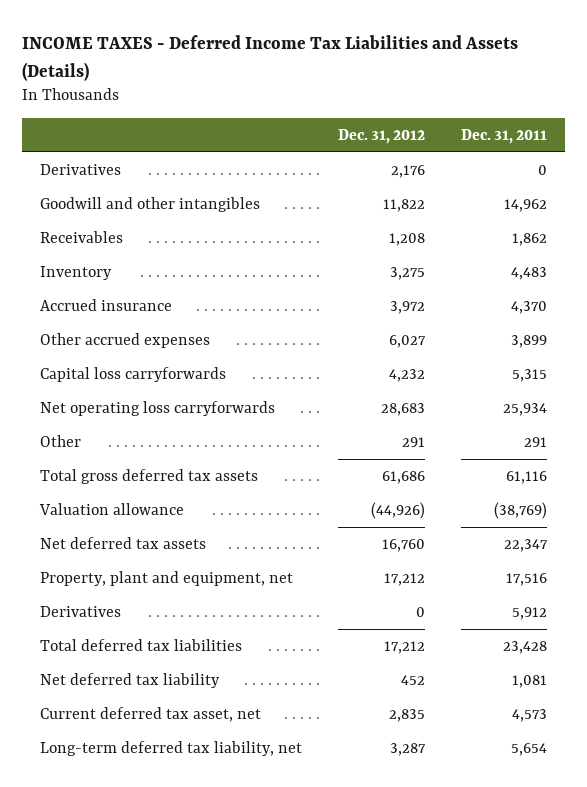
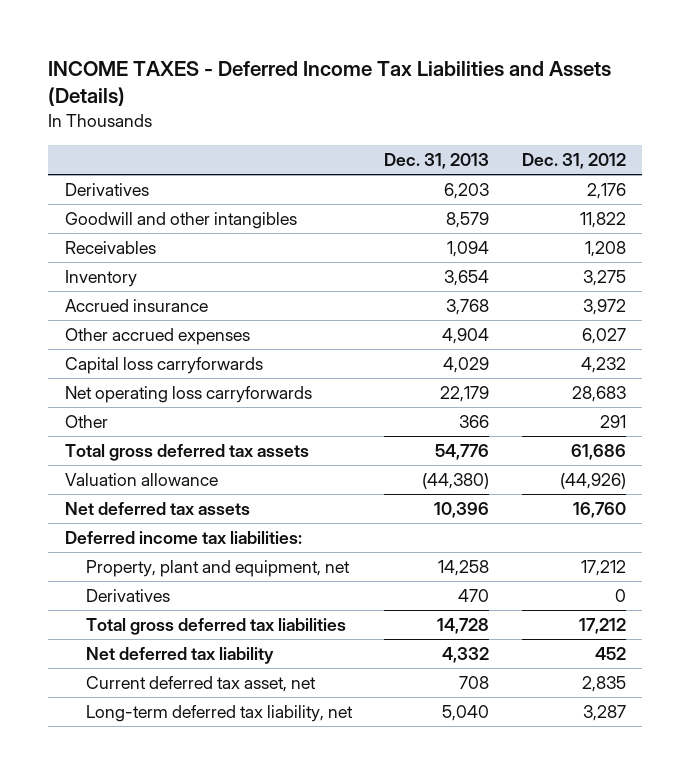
- | Dec. 31, 2012 | Dec. 31, 2011
+ | Dec. 31, 2013 | Dec. 31, 2012
+ Deferred income tax liabilities:
- Total deferred tax liabilities | 17,212 | 23,428
+ Total gross deferred tax liabilities | 14,728 | 17,212

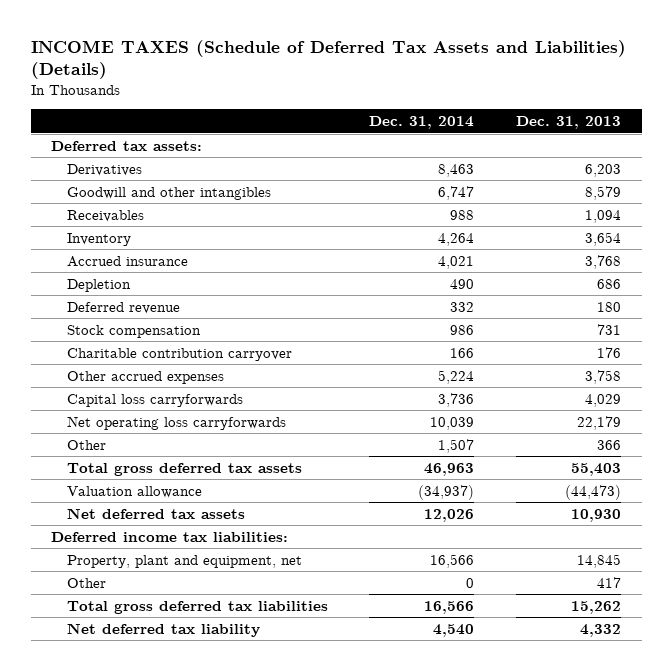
- INCOME TAXES - Deferred Income Tax Liabilities and Assets (Details)
+ INCOME TAXES (Schedule of Deferred Tax Assets and Liabilities) (Details)
- | Dec. 31, 2013 | Dec. 31, 2012
+ | Dec. 31, 2014 | Dec. 31, 2013
+ Deferred tax assets:
- Other accrued expenses | 4,904 | 6,027
+ Depletion | 490 | 686
+ Deferred revenue | 332 | 180
+ Stock compensation | 986 | 731
+ Charitable contribution carryover | 166 | 176
+ Other accrued expenses | 5,224 | 3,758
- Total gross deferred tax assets | 54,776 | 61,686
- Valuation allowance | (44,380) | (44,926)
- Net deferred tax assets | 10,396 | 16,760
+ Total gross deferred tax assets | 46,963 | 55,403
+ Valuation allowance | (34,937) | (44,473)
+ Net deferred tax assets | 12,026 | 10,930
- Property, plant and equipment, net | 14,258 | 17,212
- Derivatives | 470 | 0
- Total gross deferred tax liabilities | 14,728 | 17,212
+ Property, plant and equipment, net | 16,566 | 14,845
+ Other | 0 | 417
+ Total gross deferred tax liabilities | 16,566 | 15,262
- Current deferred tax asset, net | 708 | 2,835
- Long-term deferred tax liability, net | 5,040 | 3,287

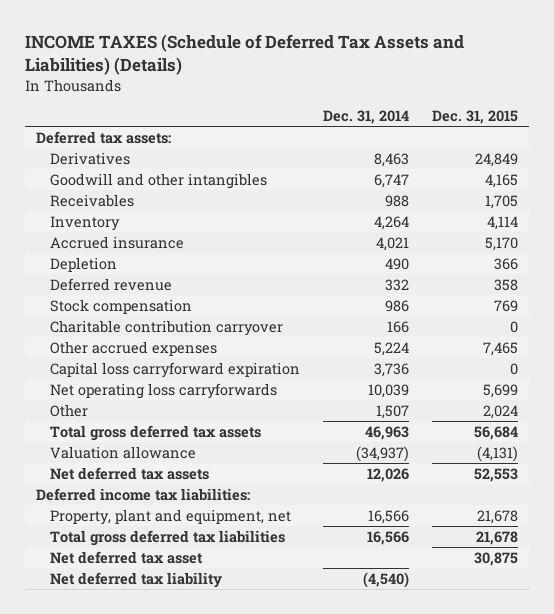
- | Dec. 31, 2014 | Dec. 31, 2013
+ | Dec. 31, 2014 | Dec. 31, 2015
- Capital loss carryforwards | 3,736 | 4,029
+ Capital loss carryforward expiration | 3,736 | 0
- Other | 0 | 417
- Net deferred tax liability | 4,540 | 4,332
+ Net deferred tax asset | | 30,875
+ Net deferred tax liability | (4,540) |

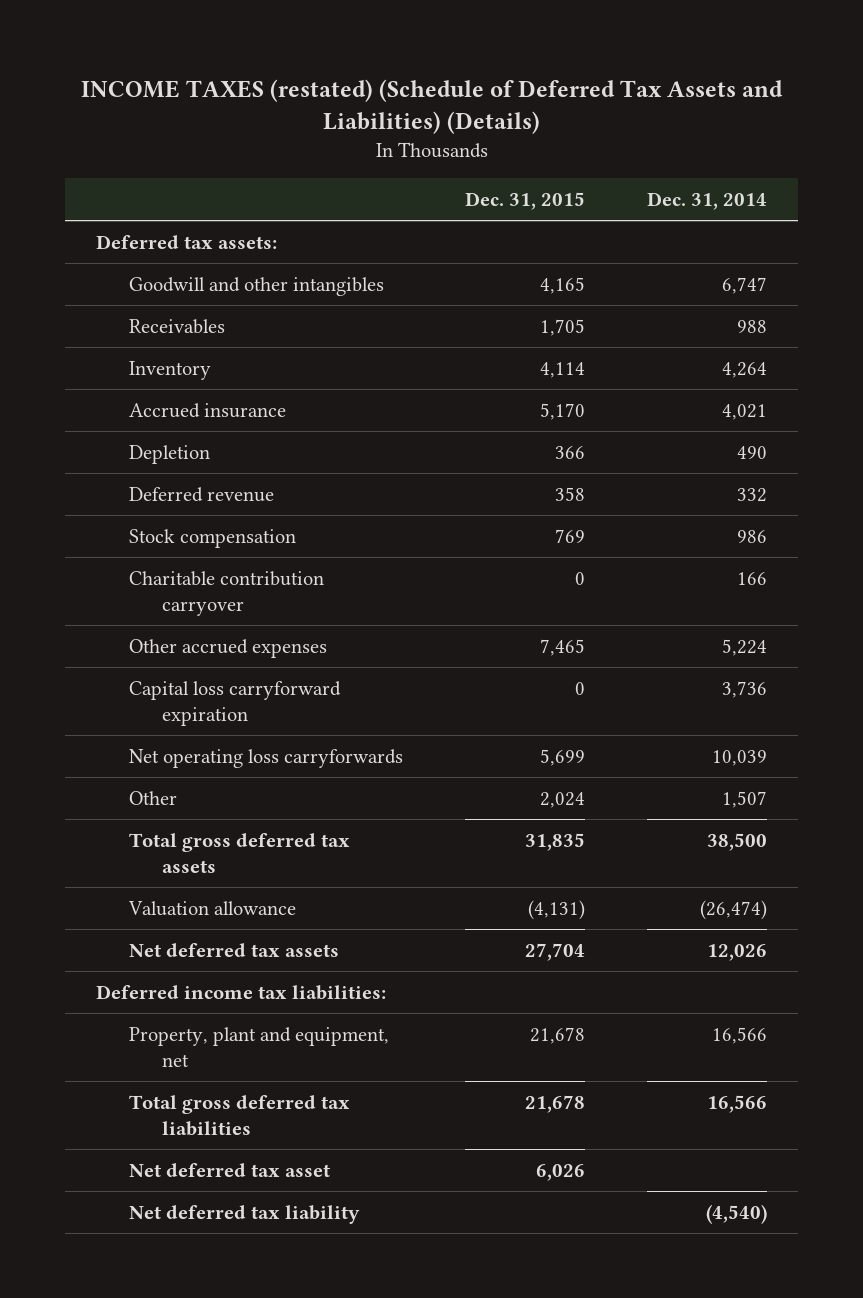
- INCOME TAXES (Schedule of Deferred Tax Assets and Liabilities) (Details)
+ INCOME TAXES (restated) (Schedule of Deferred Tax Assets and Liabilities) (Details)
- | Dec. 31, 2014 | Dec. 31, 2015
+ | Dec. 31, 2015 | Dec. 31, 2014
- Derivatives | 8,463 | 24,849
- Total gross deferred tax assets | 46,963 | 56,684
- Valuation allowance | (34,937) | (4,131)
- Net deferred tax assets | 12,026 | 52,553
+ Total gross deferred tax assets | 31,835 | 38,500
+ Valuation allowance | (4,131) | (26,474)
+ Net deferred tax assets | 27,704 | 12,026
- Net deferred tax asset | | 30,875
+ Net deferred tax asset | 6,026 |

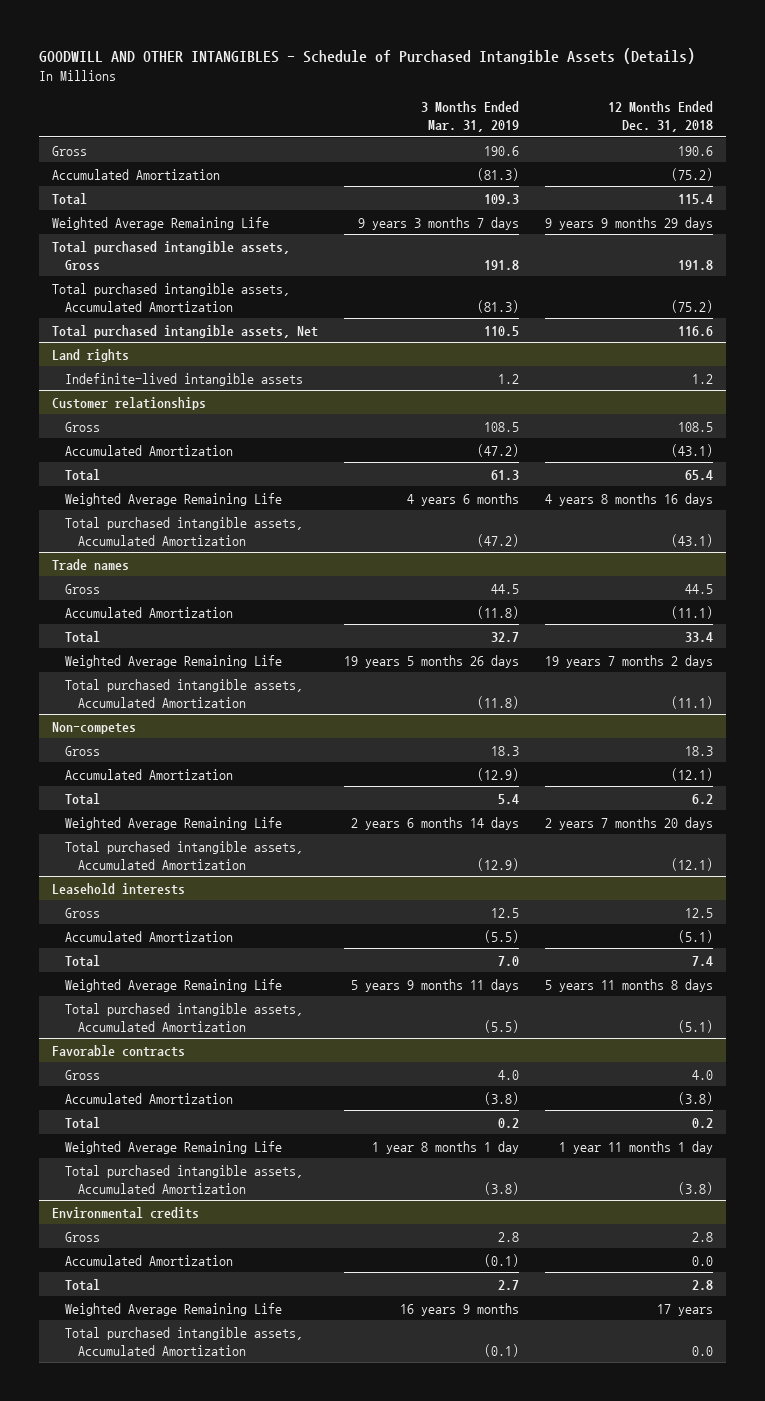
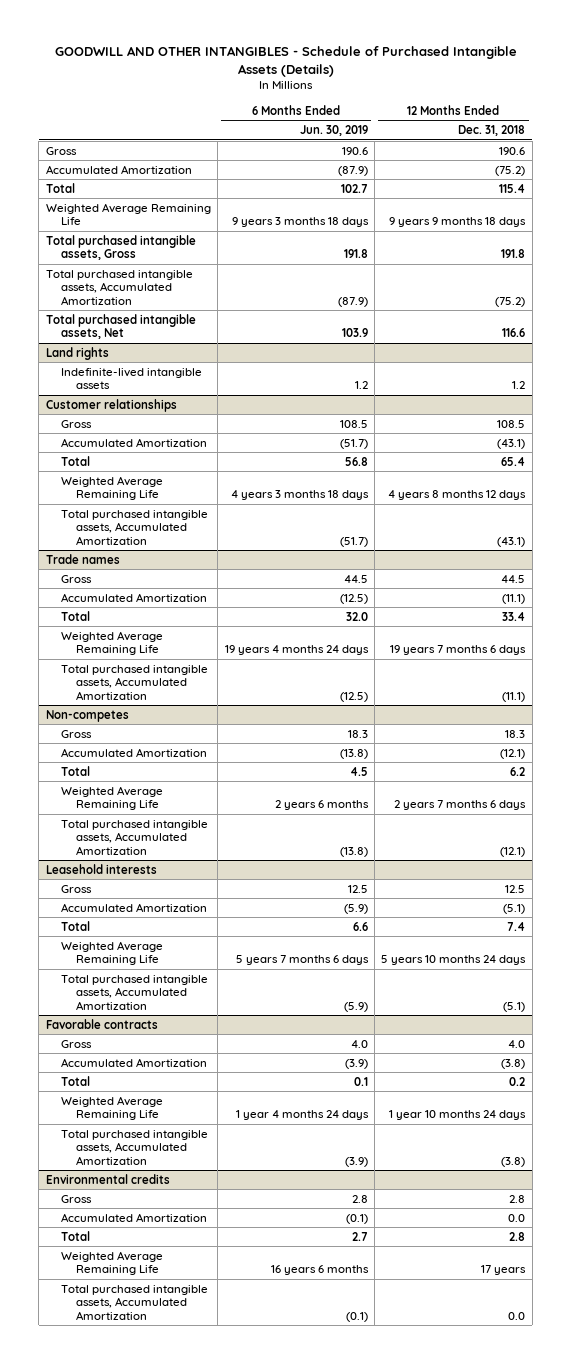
- | 3 Months Ended Mar. 31, 2019 | 12 Months Ended Dec. 31, 2018
+ | 6 Months Ended Jun. 30, 2019 | 12 Months Ended Dec. 31, 2018
- Weighted Average Remaining Life | 9 years 3 months 7 days | 9 years 9 months 29 days
+ Weighted Average Remaining Life | 9 years 3 months 18 days | 9 years 9 months 18 days
@ Customer relationships
- Weighted Average Remaining Life | 4 years 6 months | 4 years 8 months 16 days
+ Weighted Average Remaining Life | 4 years 3 months 18 days | 4 years 8 months 12 days
@ Trade names
- Weighted Average Remaining Life | 19 years 5 months 26 days | 19 years 7 months 2 days
+ Weighted Average Remaining Life | 19 years 4 months 24 days | 19 years 7 months 6 days
@ Non-competes
- Weighted Average Remaining Life | 2 years 6 months 14 days | 2 years 7 months 20 days
+ Weighted Average Remaining Life | 2 years 6 months | 2 years 7 months 6 days
@ Leasehold interests
- Weighted Average Remaining Life | 5 years 9 months 11 days | 5 years 11 months 8 days
+ Weighted Average Remaining Life | 5 years 7 months 6 days | 5 years 10 months 24 days
@ Favorable contracts
- Weighted Average Remaining Life | 1 year 8 months 1 day | 1 year 11 months 1 day
+ Weighted Average Remaining Life | 1 year 4 months 24 days | 1 year 10 months 24 days

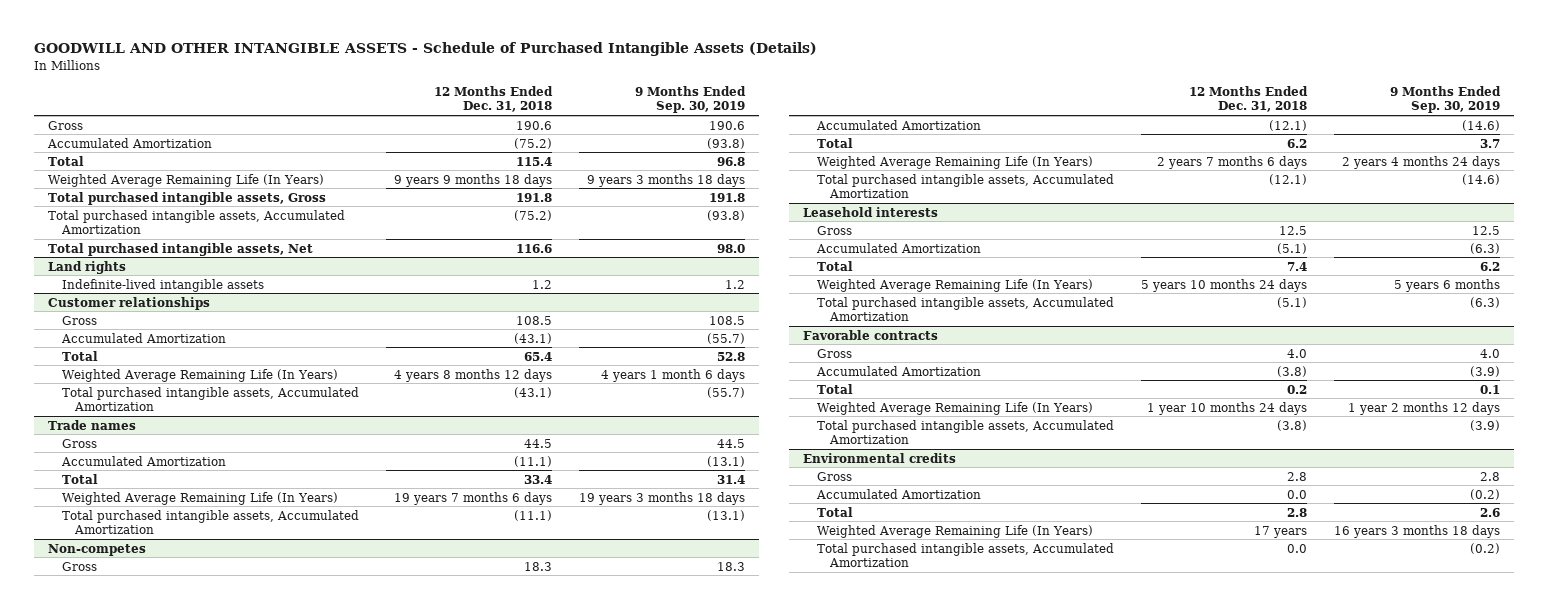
- GOODWILL AND OTHER INTANGIBLES - Schedule of Purchased Intangible Assets (Details)
+ GOODWILL AND OTHER INTANGIBLE ASSETS - Schedule of Purchased Intangible Assets (Details)
- | 6 Months Ended Jun. 30, 2019 | 12 Months Ended Dec. 31, 2018
+ | 12 Months Ended Dec. 31, 2018 | 9 Months Ended Sep. 30, 2019
- Weighted Average Remaining Life | 9 years 3 months 18 days | 9 years 9 months 18 days
+ Weighted Average Remaining Life (In Years) | 9 years 9 months 18 days | 9 years 3 months 18 days
@ Customer relationships
- Weighted Average Remaining Life | 4 years 3 months 18 days | 4 years 8 months 12 days
+ Weighted Average Remaining Life (In Years) | 4 years 8 months 12 days | 4 years 1 month 6 days
@ Trade names
- Weighted Average Remaining Life | 19 years 4 months 24 days | 19 years 7 months 6 days
+ Weighted Average Remaining Life (In Years) | 19 years 7 months 6 days | 19 years 3 months 18 days
@ Non-competes
- Weighted Average Remaining Life | 2 years 6 months | 2 years 7 months 6 days
+ Weighted Average Remaining Life (In Years) | 2 years 7 months 6 days | 2 years 4 months 24 days
@ Leasehold interests
- Weighted Average Remaining Life | 5 years 7 months 6 days | 5 years 10 months 24 days
+ Weighted Average Remaining Life (In Years) | 5 years 10 months 24 days | 5 years 6 months
@ Favorable contracts
- Weighted Average Remaining Life | 1 year 4 months 24 days | 1 year 10 months 24 days
+ Weighted Average Remaining Life (In Years) | 1 year 10 months 24 days | 1 year 2 months 12 days
@ Environmental credits
- Weighted Average Remaining Life | 16 years 6 months | 17 years
+ Weighted Average Remaining Life (In Years) | 17 years | 16 years 3 months 18 days

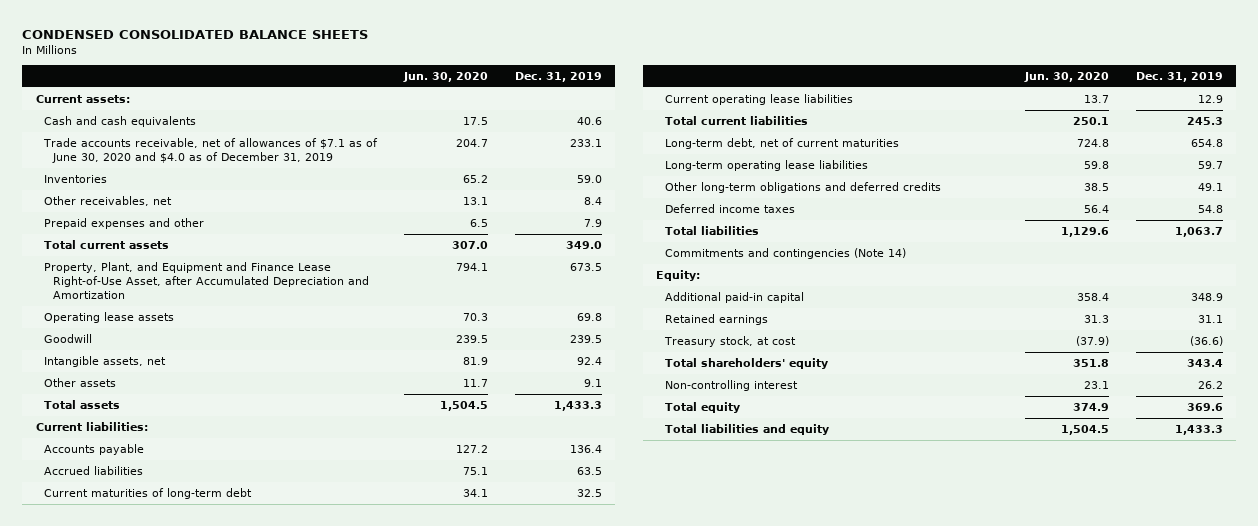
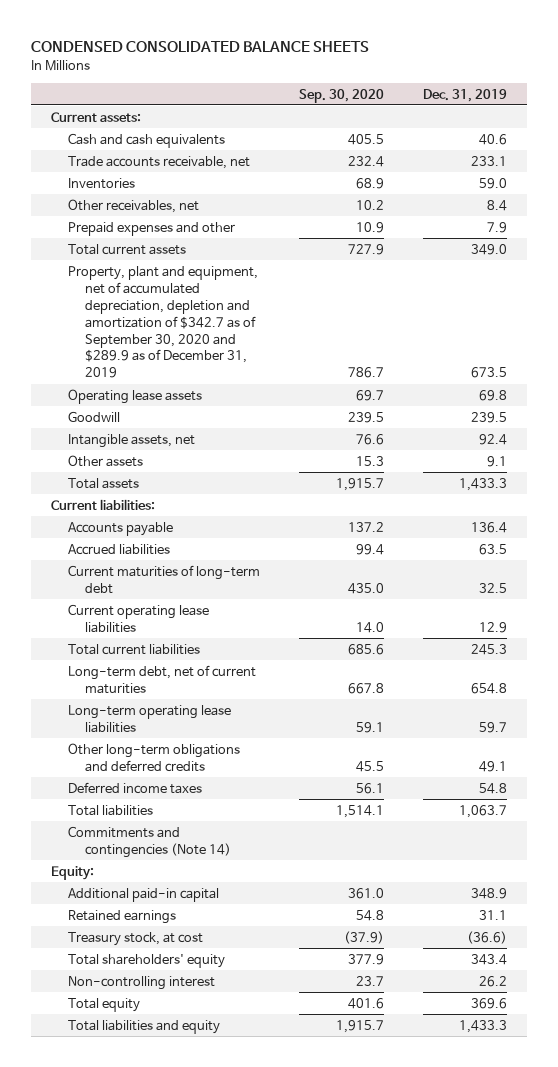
- | Jun. 30, 2020 | Dec. 31, 2019
+ | Sep. 30, 2020 | Dec. 31, 2019
- Trade accounts receivable, net of allowances of $7.1 as of June 30, 2020 and $4.0 as of December 31, 2019 | 204.7 | 233.1
+ Trade accounts receivable, net | 232.4 | 233.1
- Property, Plant, and Equipment and Finance Lease Right-of-Use Asset, after Accumulated Depreciation and Amortization | 794.1 | 673.5
+ Property, plant and equipment, net of accumulated depreciation, depletion and amortization of $342.7 as of September 30, 2020 and $289.9 as of December 31, 2019 | 786.7 | 673.5

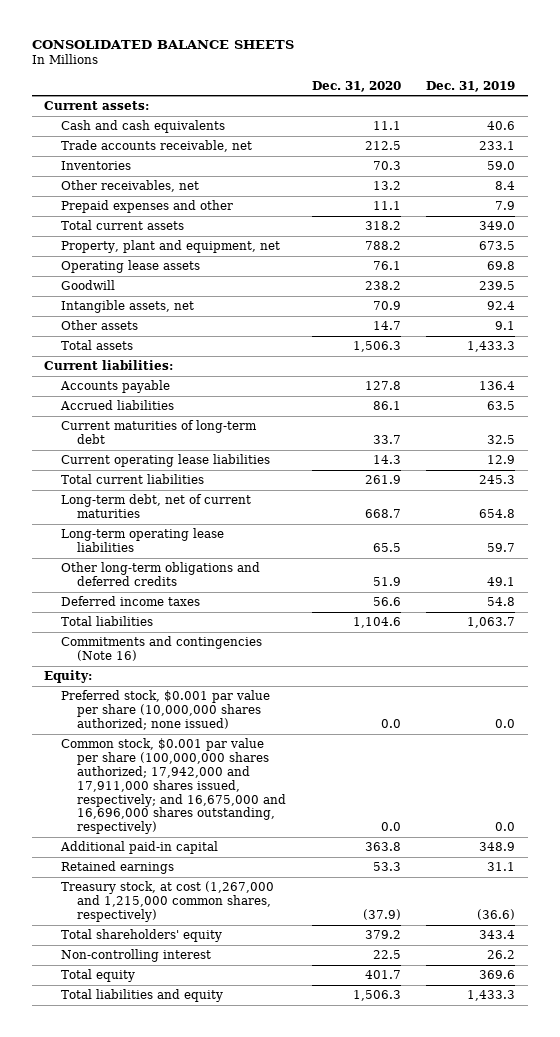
- CONDENSED CONSOLIDATED BALANCE SHEETS
+ CONSOLIDATED BALANCE SHEETS
- | Sep. 30, 2020 | Dec. 31, 2019
+ | Dec. 31, 2020 | Dec. 31, 2019
- Property, plant and equipment, net of accumulated depreciation, depletion and amortization of $342.7 as of September 30, 2020 and $289.9 as of December 31, 2019 | 786.7 | 673.5
+ Property, plant and equipment, net | 788.2 | 673.5
- Commitments and contingencies (Note 14)
+ Commitments and contingencies (Note 16)
+ Preferred stock, $0.001 par value per share (10,000,000 shares authorized; none issued) | 0.0 | 0.0
+ Common stock, $0.001 par value per share (100,000,000 shares authorized; 17,942,000 and 17,911,000 shares issued, respectively; and 16,675,000 and 16,696,000 shares outstanding, respectively) | 0.0 | 0.0
- Treasury stock, at cost | (37.9) | (36.6)
+ Treasury stock, at cost (1,267,000 and 1,215,000 common shares, respectively) | (37.9) | (36.6)

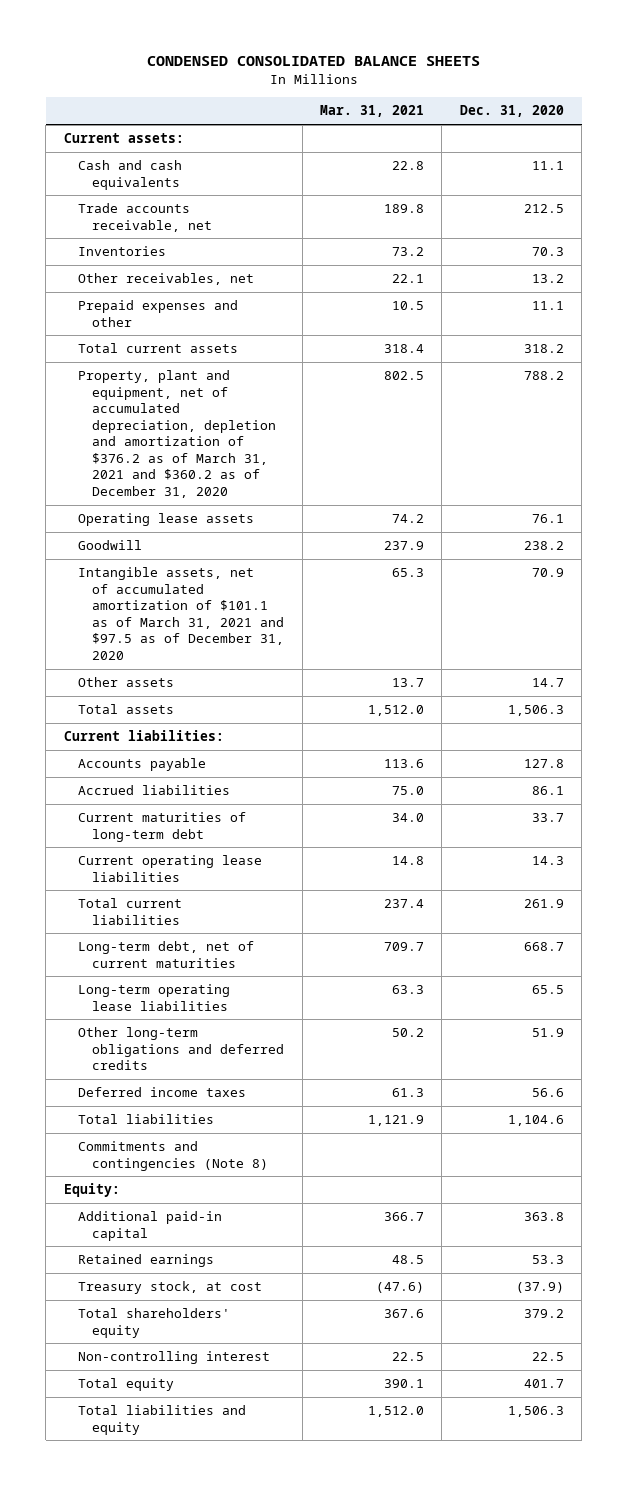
- CONSOLIDATED BALANCE SHEETS
+ CONDENSED CONSOLIDATED BALANCE SHEETS
- | Dec. 31, 2020 | Dec. 31, 2019
+ | Mar. 31, 2021 | Dec. 31, 2020
- Property, plant and equipment, net | 788.2 | 673.5
+ Property, plant and equipment, net of accumulated depreciation, depletion and amortization of $376.2 as of March 31, 2021 and $360.2 as of December 31, 2020 | 802.5 | 788.2
- Intangible assets, net | 70.9 | 92.4
+ Intangible assets, net of accumulated amortization of $101.1 as of March 31, 2021 and $97.5 as of December 31, 2020 | 65.3 | 70.9
- Commitments and contingencies (Note 16)
+ Commitments and contingencies (Note 8)
- Preferred stock, $0.001 par value per share (10,000,000 shares authorized; none issued) | 0.0 | 0.0
- Common stock, $0.001 par value per share (100,000,000 shares authorized; 17,942,000 and 17,911,000 shares issued, respectively; and 16,675,000 and 16,696,000 shares outstanding, respectively) | 0.0 | 0.0
- Treasury stock, at cost (1,267,000 and 1,215,000 common shares, respectively) | (37.9) | (36.6)
+ Treasury stock, at cost | (47.6) | (37.9)

